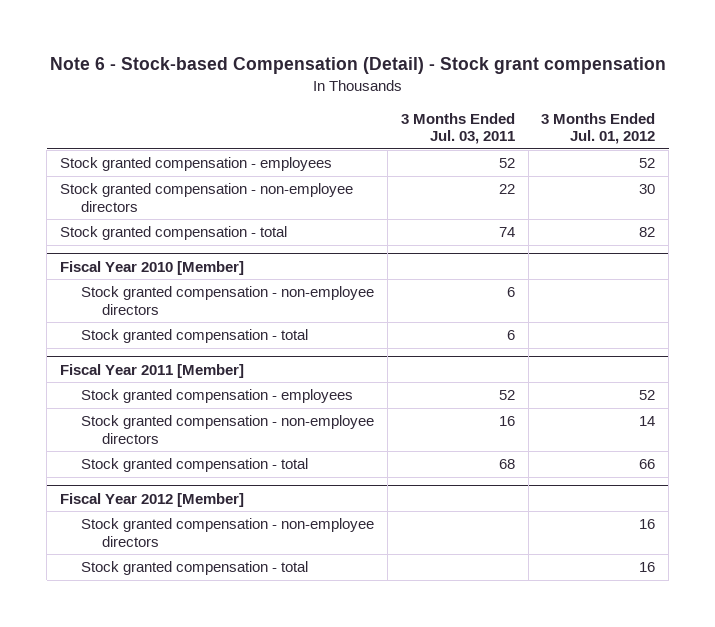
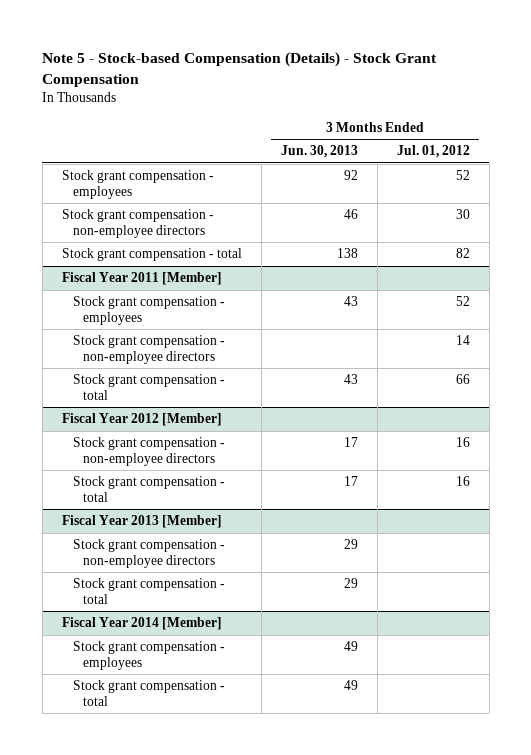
- Note 6 - Stock-based Compensation (Detail) - Stock grant compensation
+ Note 5 - Stock-based Compensation (Details) - Stock Grant Compensation
- | 3 Months Ended Jul. 03, 2011 | 3 Months Ended Jul. 01, 2012
+ | 3 Months Ended Jun. 30, 2013 | 3 Months Ended Jul. 01, 2012
- Stock granted compensation - employees | 52 | 52
- Stock granted compensation - non-employee directors | 22 | 30
- Stock granted compensation - total | 74 | 82
- Fiscal Year 2010 [Member]
- Stock granted compensation - non-employee directors | 6 |
- Stock granted compensation - total | 6 |
+ Stock grant compensation - employees | 92 | 52
+ Stock grant compensation - non-employee directors | 46 | 30
+ Stock grant compensation - total | 138 | 82
@ Fiscal Year 2011 [Member]
- Stock granted compensation - employees | 52 | 52
- Stock granted compensation - non-employee directors | 16 | 14
- Stock granted compensation - total | 68 | 66
+ Stock grant compensation - employees | 43 | 52
+ Stock grant compensation - non-employee directors | | 14
+ Stock grant compensation - total | 43 | 66
@ Fiscal Year 2012 [Member]
- Stock granted compensation - non-employee directors | | 16
- Stock granted compensation - total | | 16
+ Stock grant compensation - non-employee directors | 17 | 16
+ Stock grant compensation - total | 17 | 16
+ Fiscal Year 2013 [Member]
+ Stock grant compensation - non-employee directors | 29 |
+ Stock grant compensation - total | 29 |
+ Fiscal Year 2014 [Member]
+ Stock grant compensation - employees | 49 |
+ Stock grant compensation - total | 49 |

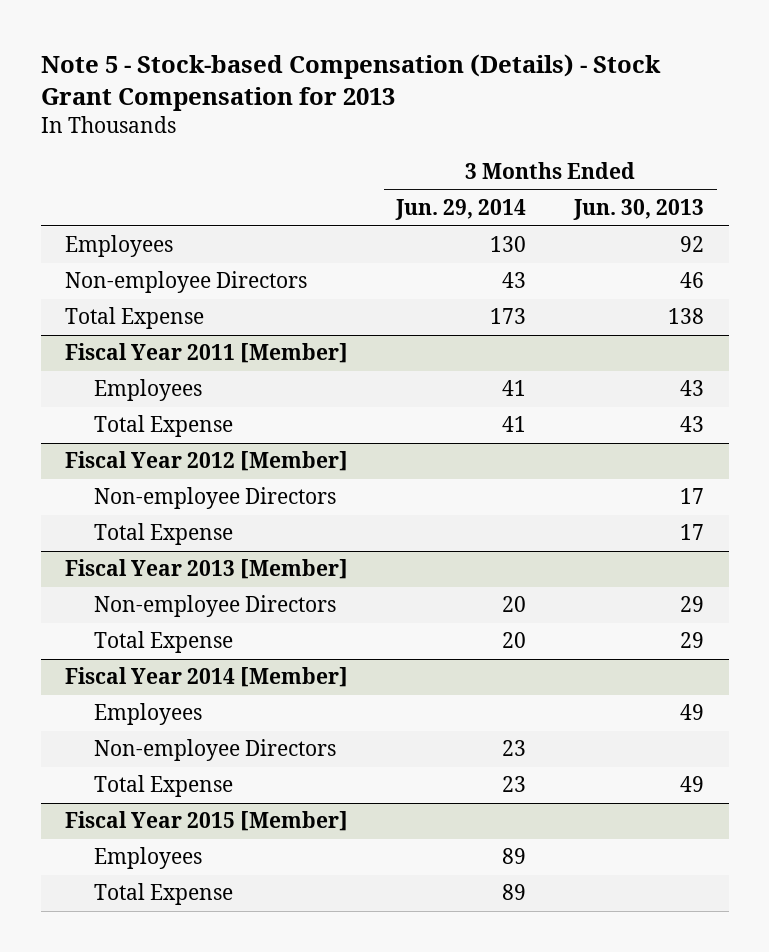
- Note 5 - Stock-based Compensation (Details) - Stock Grant Compensation
+ Note 5 - Stock-based Compensation (Details) - Stock Grant Compensation for 2013
- | 3 Months Ended Jun. 30, 2013 | 3 Months Ended Jul. 01, 2012
+ | 3 Months Ended Jun. 29, 2014 | 3 Months Ended Jun. 30, 2013
- Stock grant compensation - employees | 92 | 52
- Stock grant compensation - non-employee directors | 46 | 30
- Stock grant compensation - total | 138 | 82
+ Employees | 130 | 92
+ Non-employee Directors | 43 | 46
+ Total Expense | 173 | 138
@ Fiscal Year 2011 [Member]
- Stock grant compensation - employees | 43 | 52
- Stock grant compensation - non-employee directors | | 14
- Stock grant compensation - total | 43 | 66
+ Employees | 41 | 43
+ Total Expense | 41 | 43
@ Fiscal Year 2012 [Member]
- Stock grant compensation - non-employee directors | 17 | 16
- Stock grant compensation - total | 17 | 16
+ Non-employee Directors | | 17
+ Total Expense | | 17
@ Fiscal Year 2013 [Member]
- Stock grant compensation - non-employee directors | 29 |
- Stock grant compensation - total | 29 |
+ Non-employee Directors | 20 | 29
+ Total Expense | 20 | 29
@ Fiscal Year 2014 [Member]
- Stock grant compensation - employees | 49 |
- Stock grant compensation - total | 49 |
+ Employees | | 49
+ Non-employee Directors | 23 |
+ Total Expense | 23 | 49
+ Fiscal Year 2015 [Member]
+ Employees | 89 |
+ Total Expense | 89 |

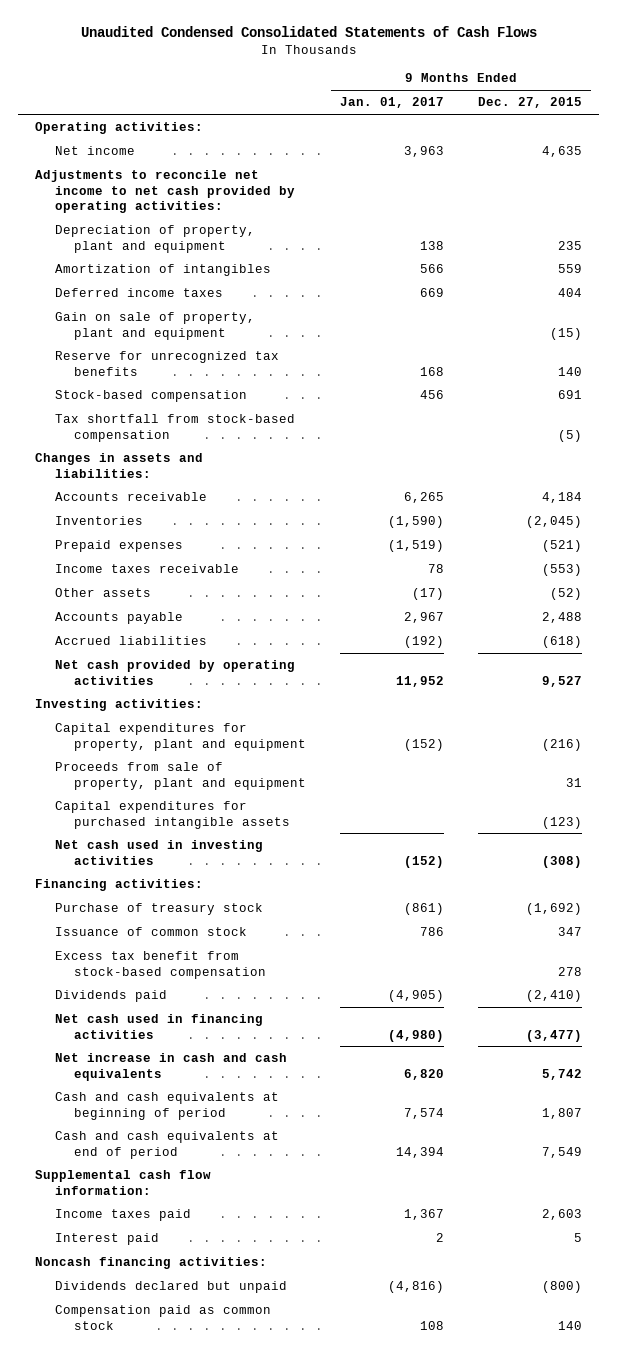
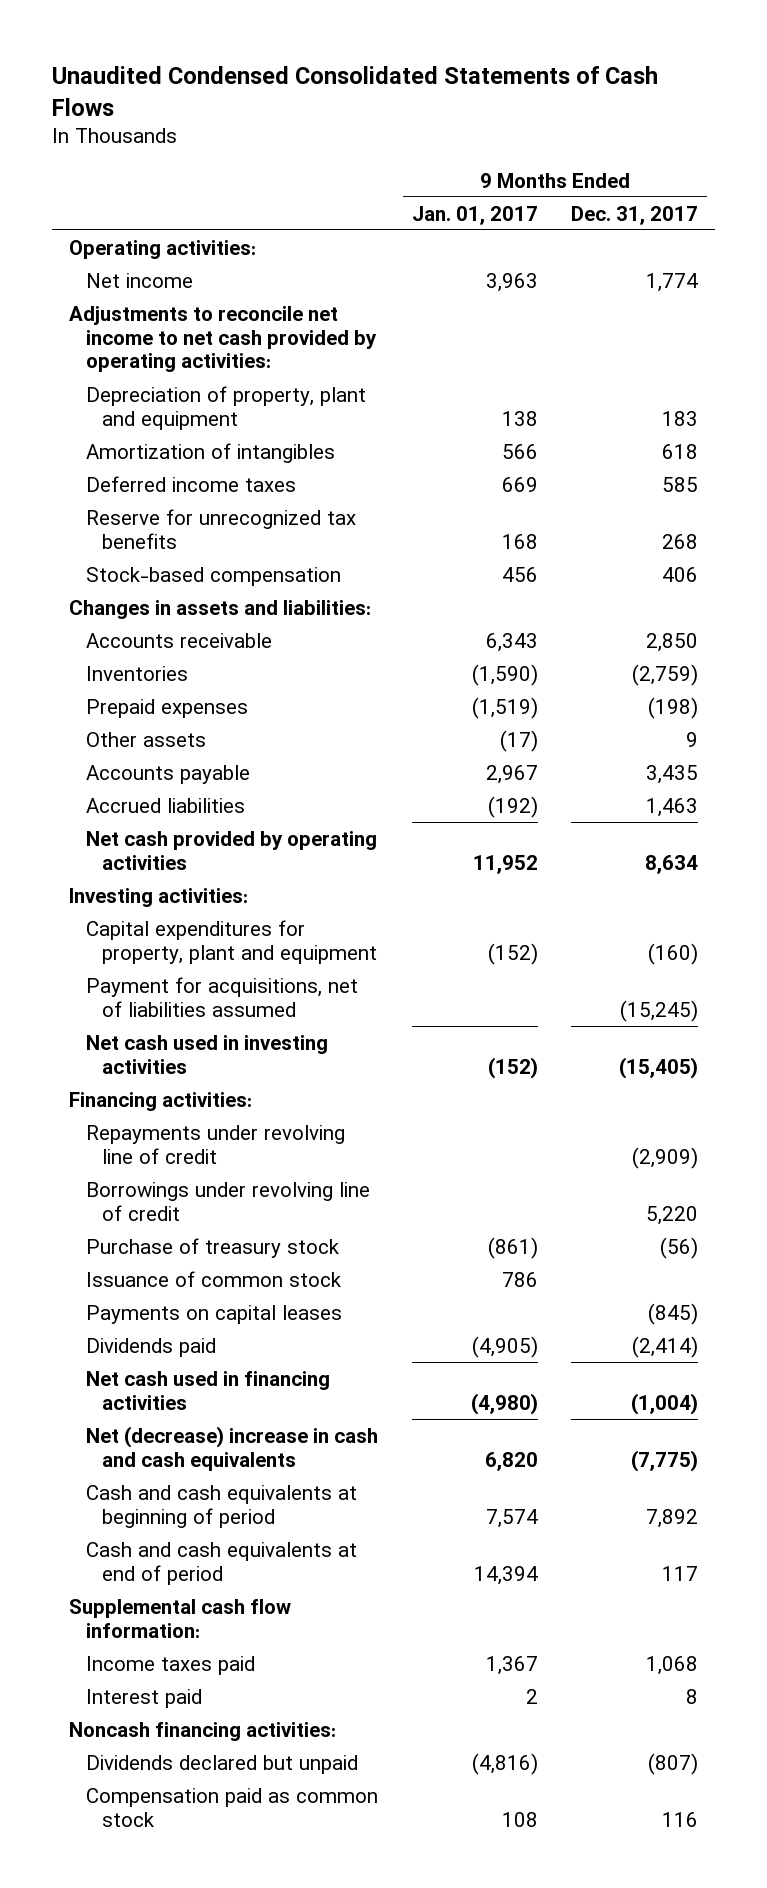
- | 9 Months Ended Jan. 01, 2017 | 9 Months Ended Dec. 27, 2015
+ | 9 Months Ended Jan. 01, 2017 | 9 Months Ended Dec. 31, 2017
- Gain on sale of property, plant and equipment | | (15)
- Tax shortfall from stock-based compensation | | (5)
- Accounts receivable | 6,265 | 4,184
+ Accounts receivable | 6,343 | 2,850
- Income taxes receivable | 78 | (553)
- Proceeds from sale of property, plant and equipment | | 31
- Capital expenditures for purchased intangible assets | | (123)
+ Payment for acquisitions, net of liabilities assumed | | (15,245)
+ Repayments under revolving line of credit | | (2,909)
+ Borrowings under revolving line of credit | | 5,220
- Excess tax benefit from stock-based compensation | | 278
+ Payments on capital leases | | (845)
- Net increase in cash and cash equivalents | 6,820 | 5,742
+ Net (decrease) increase in cash and cash equivalents | 6,820 | (7,775)

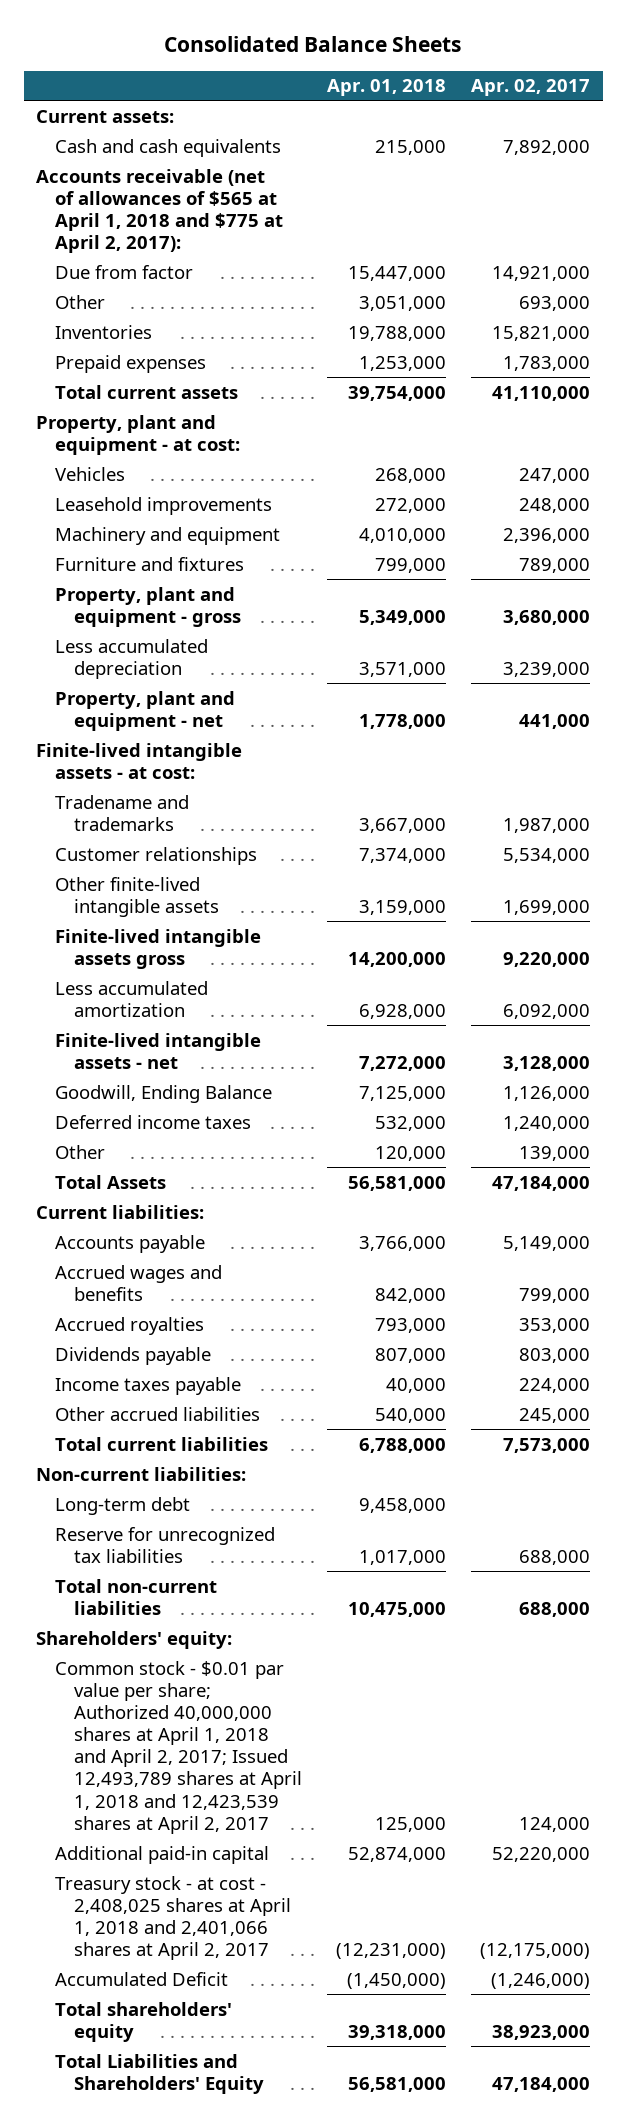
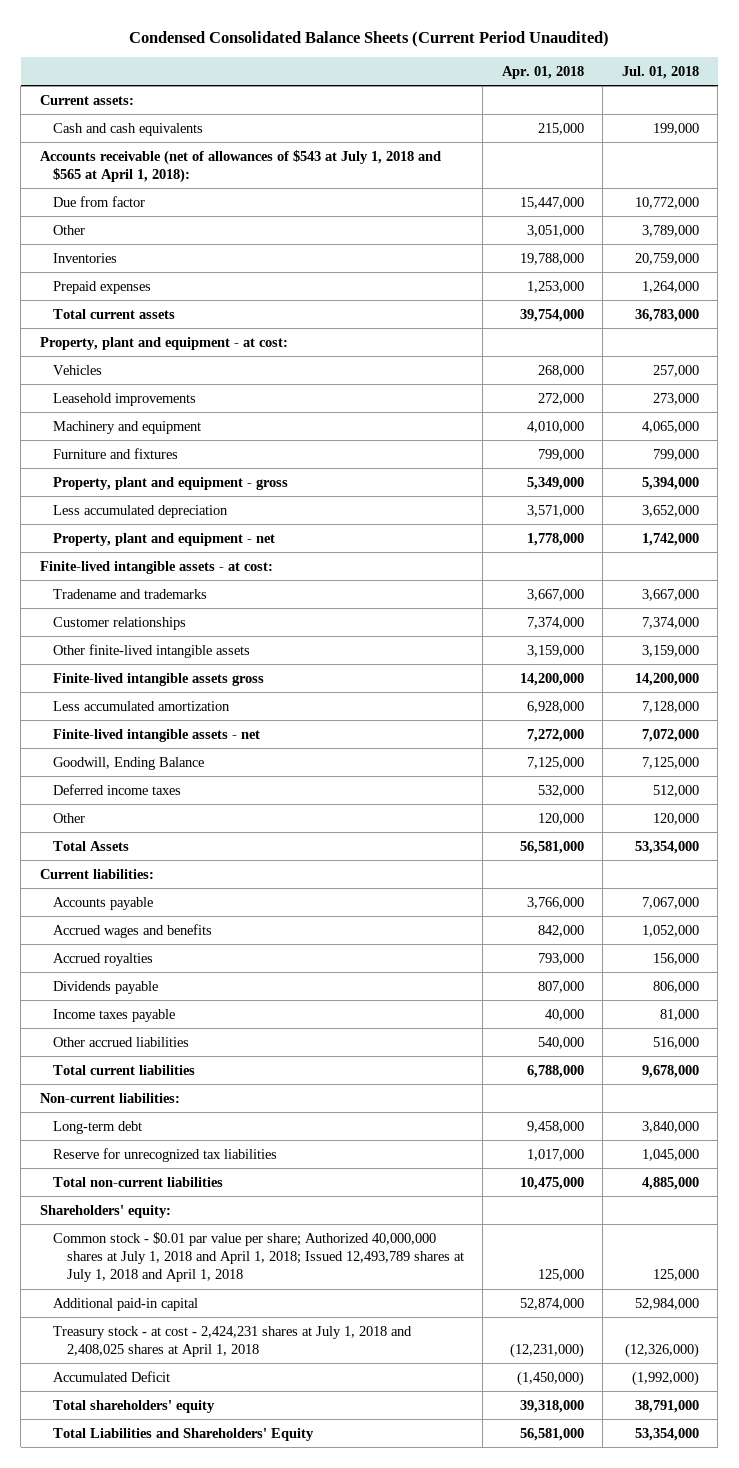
- Consolidated Balance Sheets
+ Condensed Consolidated Balance Sheets (Current Period Unaudited)
- | Apr. 01, 2018 | Apr. 02, 2017
+ | Apr. 01, 2018 | Jul. 01, 2018
- Accounts receivable (net of allowances of $565 at April 1, 2018 and $775 at April 2, 2017):
+ Accounts receivable (net of allowances of $543 at July 1, 2018 and $565 at April 1, 2018):
- Common stock - $0.01 par value per share; Authorized 40,000,000 shares at April 1, 2018 and April 2, 2017; Issued 12,493,789 shares at April 1, 2018 and 12,423,539 shares at April 2, 2017 | 125,000 | 124,000
+ Common stock - $0.01 par value per share; Authorized 40,000,000 shares at July 1, 2018 and April 1, 2018; Issued 12,493,789 shares at July 1, 2018 and April 1, 2018 | 125,000 | 125,000
- Treasury stock - at cost - 2,408,025 shares at April 1, 2018 and 2,401,066 shares at April 2, 2017 | (12,231,000) | (12,175,000)
+ Treasury stock - at cost - 2,424,231 shares at July 1, 2018 and 2,408,025 shares at April 1, 2018 | (12,231,000) | (12,326,000)

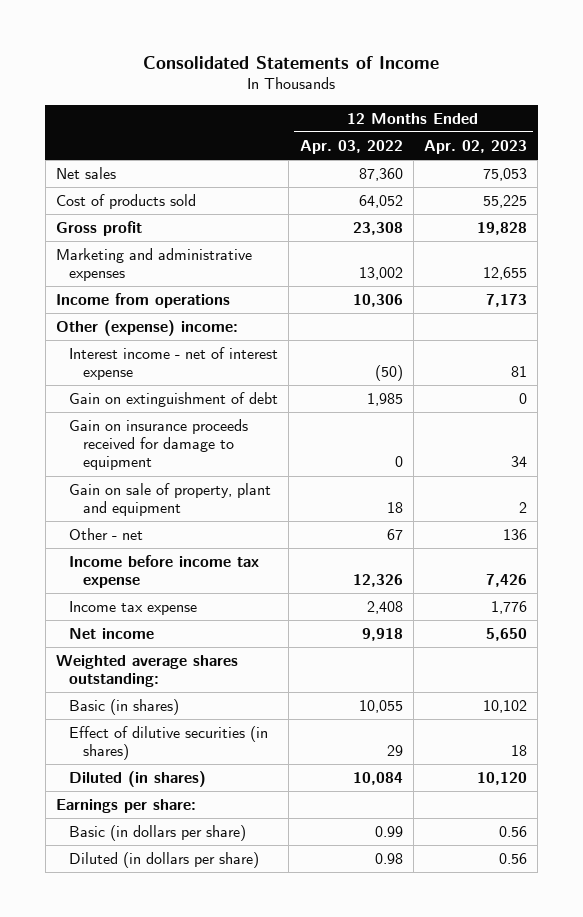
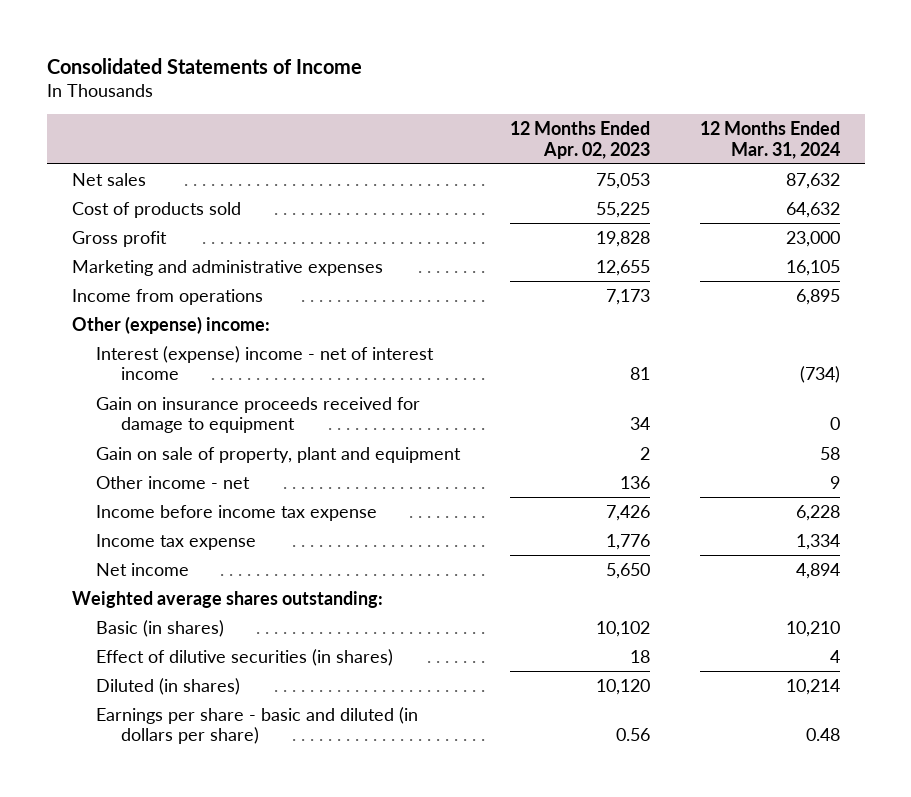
- | 12 Months Ended Apr. 03, 2022 | 12 Months Ended Apr. 02, 2023
+ | 12 Months Ended Apr. 02, 2023 | 12 Months Ended Mar. 31, 2024
- Interest income - net of interest expense | (50) | 81
- Gain on extinguishment of debt | 1,985 | 0
+ Interest (expense) income - net of interest income | 81 | (734)
- Other - net | 67 | 136
+ Other income - net | 136 | 9
- Earnings per share:
- Basic (in dollars per share) | 0.99 | 0.56
- Diluted (in dollars per share) | 0.98 | 0.56
+ Earnings per share - basic and diluted (in dollars per share) | 0.56 | 0.48

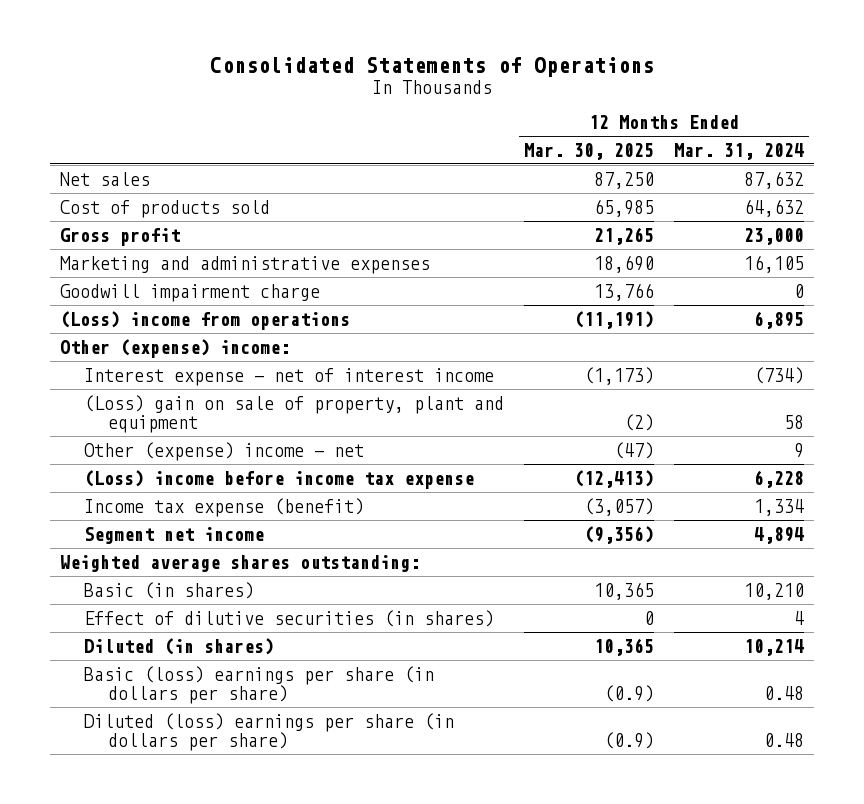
- Consolidated Statements of Income
+ Consolidated Statements of Operations
- | 12 Months Ended Apr. 02, 2023 | 12 Months Ended Mar. 31, 2024
+ | 12 Months Ended Mar. 30, 2025 | 12 Months Ended Mar. 31, 2024
- Income from operations | 7,173 | 6,895
+ Goodwill impairment charge | 13,766 | 0
+ (Loss) income from operations | (11,191) | 6,895
- Interest (expense) income - net of interest income | 81 | (734)
- Gain on insurance proceeds received for damage to equipment | 34 | 0
- Gain on sale of property, plant and equipment | 2 | 58
- Other income - net | 136 | 9
- Income before income tax expense | 7,426 | 6,228
- Income tax expense | 1,776 | 1,334
- Net income | 5,650 | 4,894
+ Interest expense - net of interest income | (1,173) | (734)
+ (Loss) gain on sale of property, plant and equipment | (2) | 58
+ Other (expense) income - net | (47) | 9
+ (Loss) income before income tax expense | (12,413) | 6,228
+ Income tax expense (benefit) | (3,057) | 1,334
+ Segment net income | (9,356) | 4,894
- Earnings per share - basic and diluted (in dollars per share) | 0.56 | 0.48
+ Basic (loss) earnings per share (in dollars per share) | (0.9) | 0.48
+ Diluted (loss) earnings per share (in dollars per share) | (0.9) | 0.48

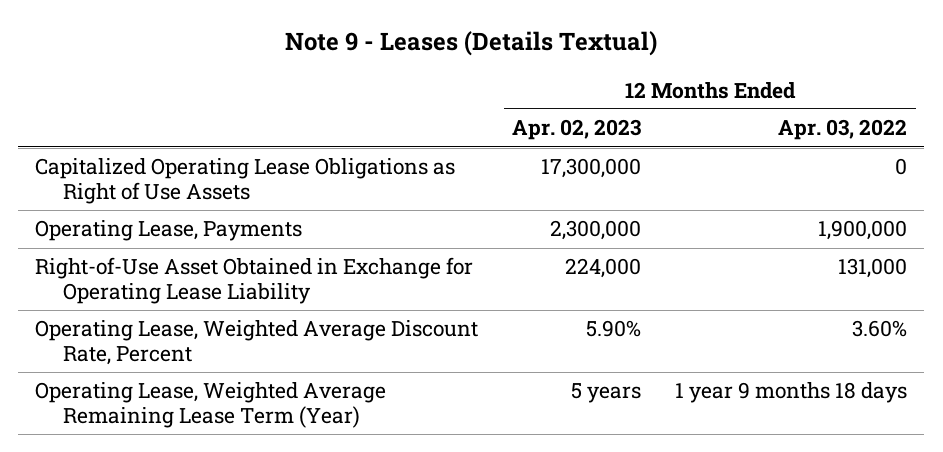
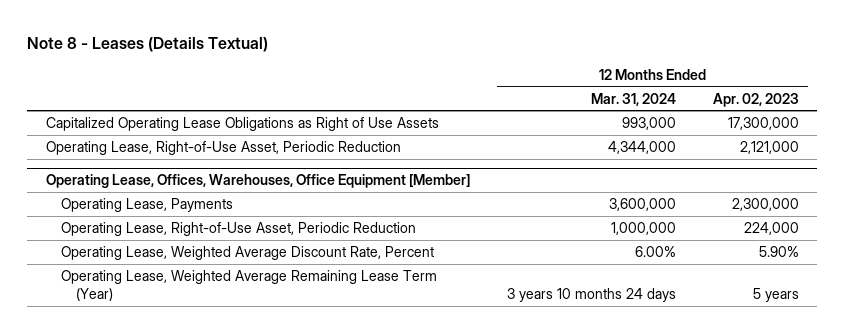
- Note 9 - Leases (Details Textual)
+ Note 8 - Leases (Details Textual)
- | 12 Months Ended Apr. 02, 2023 | 12 Months Ended Apr. 03, 2022
+ | 12 Months Ended Mar. 31, 2024 | 12 Months Ended Apr. 02, 2023
+ Operating Lease, Right-of-Use Asset, Periodic Reduction | 4,344,000 | 2,121,000
+ Operating Lease, Offices, Warehouses, Office Equipment [Member]
- Right-of-Use Asset Obtained in Exchange for Operating Lease Liability | 224,000 | 131,000
+ Operating Lease, Right-of-Use Asset, Periodic Reduction | 1,000,000 | 224,000

